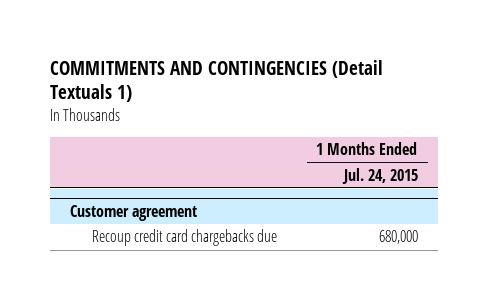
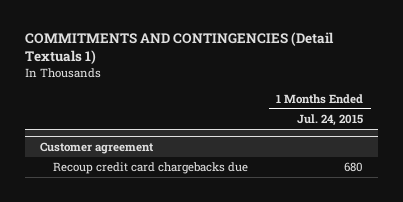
@ Customer agreement
- Recoup credit card chargebacks due | 680,000
+ Recoup credit card chargebacks due | 680

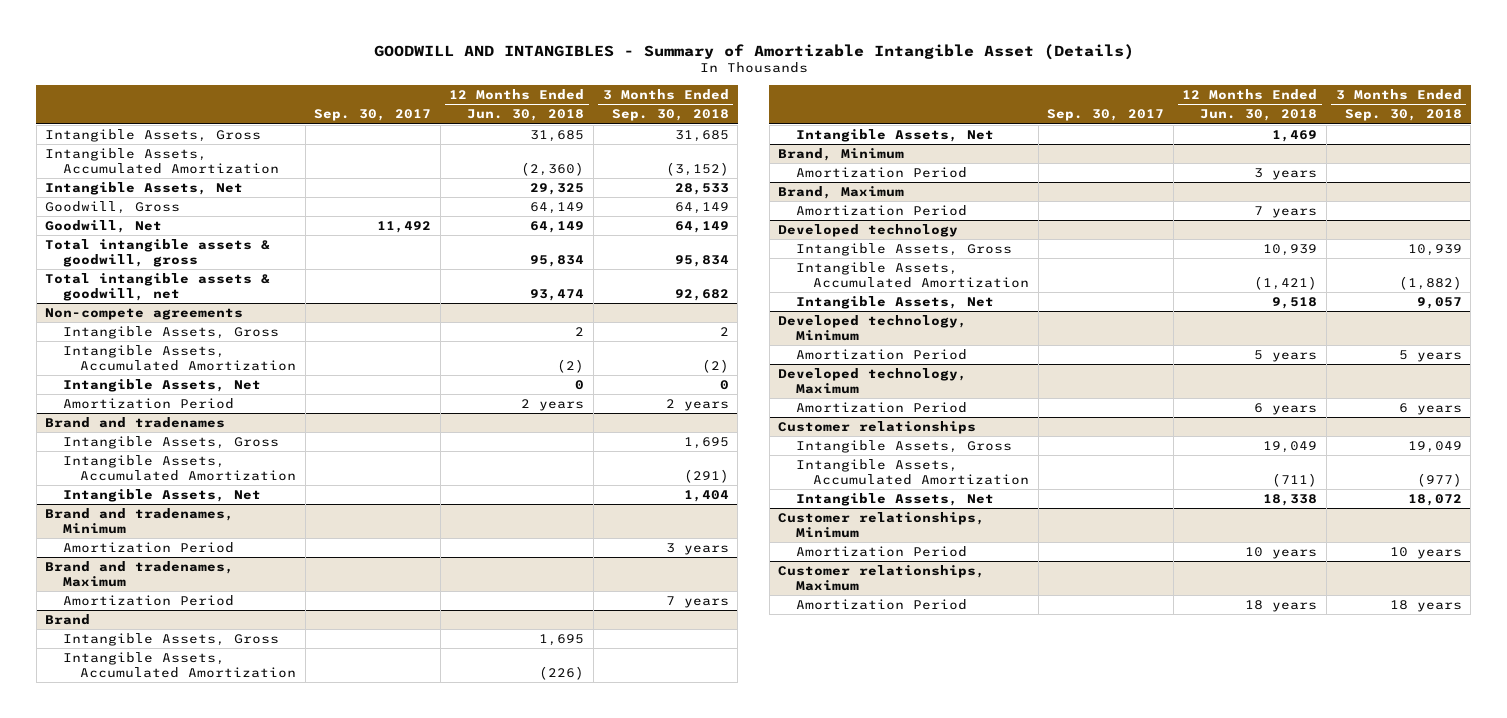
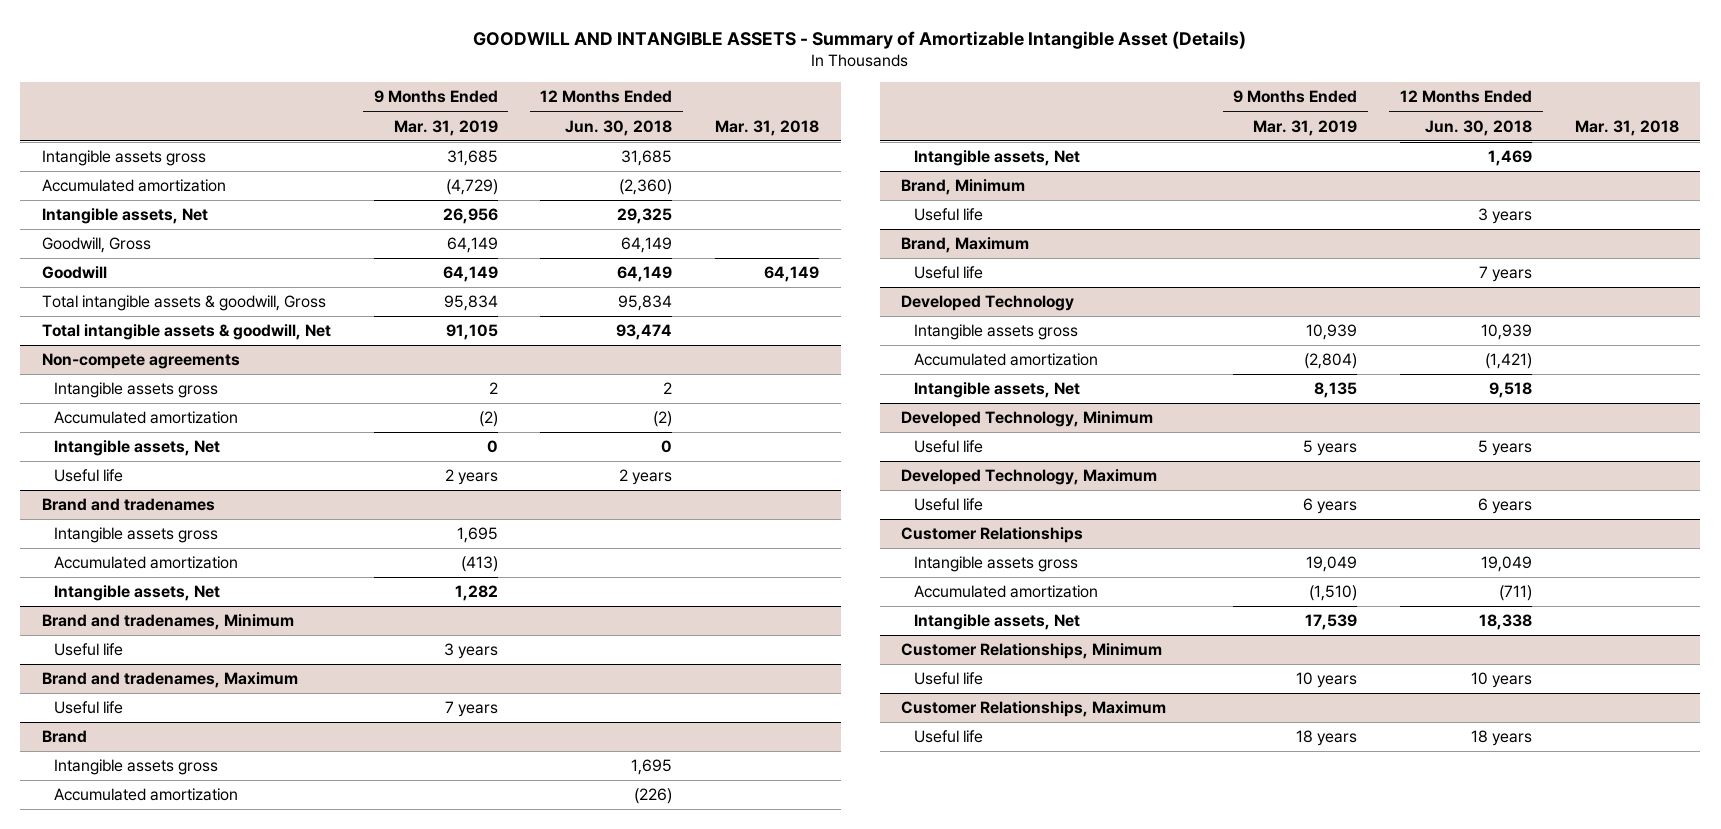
- GOODWILL AND INTANGIBLES - Summary of Amortizable Intangible Asset (Details)
+ GOODWILL AND INTANGIBLE ASSETS - Summary of Amortizable Intangible Asset (Details)
- | Sep. 30, 2017 | 12 Months Ended Jun. 30, 2018 | 3 Months Ended Sep. 30, 2018
+ | 9 Months Ended Mar. 31, 2019 | 12 Months Ended Jun. 30, 2018 | Mar. 31, 2018
- Intangible Assets, Gross | | 31,685 | 31,685
- Intangible Assets, Accumulated Amortization | | (2,360) | (3,152)
- Intangible Assets, Net | | 29,325 | 28,533
+ Intangible assets gross | 31,685 | 31,685 |
+ Accumulated amortization | (4,729) | (2,360) |
+ Intangible assets, Net | 26,956 | 29,325 |
- Goodwill, Net | 11,492 | 64,149 | 64,149
- Total intangible assets & goodwill, gross | | 95,834 | 95,834
- Total intangible assets & goodwill, net | | 93,474 | 92,682
+ Goodwill | 64,149 | 64,149 | 64,149
+ Total intangible assets & goodwill, Gross | 95,834 | 95,834 |
+ Total intangible assets & goodwill, Net | 91,105 | 93,474 |
@ Non-compete agreements
- Intangible Assets, Gross | | 2 | 2
- Intangible Assets, Accumulated Amortization | | (2) | (2)
- Intangible Assets, Net | | 0 | 0
- Amortization Period | | 2 years | 2 years
+ Intangible assets gross | 2 | 2 |
+ Accumulated amortization | (2) | (2) |
+ Intangible assets, Net | 0 | 0 |
+ Useful life | 2 years | 2 years |
@ Brand and tradenames
- Intangible Assets, Gross | | | 1,695
- Intangible Assets, Accumulated Amortization | | | (291)
- Intangible Assets, Net | | | 1,404
+ Intangible assets gross | 1,695 | |
+ Accumulated amortization | (413) | |
+ Intangible assets, Net | 1,282 | |
@ Brand and tradenames, Minimum
- Amortization Period | | | 3 years
+ Useful life | 3 years | |
@ Brand and tradenames, Maximum
- Amortization Period | | | 7 years
+ Useful life | 7 years | |
@ Brand
- Intangible Assets, Gross | | 1,695 |
- Intangible Assets, Accumulated Amortization | | (226) |
- Intangible Assets, Net | | 1,469 |
+ Intangible assets gross | | 1,695 |
+ Accumulated amortization | | (226) |
+ Intangible assets, Net | | 1,469 |
@ Brand, Minimum
- Amortization Period | | 3 years |
+ Useful life | | 3 years |
@ Brand, Maximum
- Amortization Period | | 7 years |
- Developed technology
- Intangible Assets, Gross | | 10,939 | 10,939
- Intangible Assets, Accumulated Amortization | | (1,421) | (1,882)
- Intangible Assets, Net | | 9,518 | 9,057
- Developed technology, Minimum
- Amortization Period | | 5 years | 5 years
- Developed technology, Maximum
- Amortization Period | | 6 years | 6 years
- Customer relationships
- Intangible Assets, Gross | | 19,049 | 19,049
- Intangible Assets, Accumulated Amortization | | (711) | (977)
- Intangible Assets, Net | | 18,338 | 18,072
- Customer relationships, Minimum
- Amortization Period | | 10 years | 10 years
- Customer relationships, Maximum
- Amortization Period | | 18 years | 18 years
@ Brand, Maximum
+ Useful life | | 7 years |
+ Developed Technology
+ Intangible assets gross | 10,939 | 10,939 |
+ Accumulated amortization | (2,804) | (1,421) |
+ Intangible assets, Net | 8,135 | 9,518 |
+ Developed Technology, Minimum
+ Useful life | 5 years | 5 years |
+ Developed Technology, Maximum
+ Useful life | 6 years | 6 years |
+ Customer Relationships
+ Intangible assets gross | 19,049 | 19,049 |
+ Accumulated amortization | (1,510) | (711) |
+ Intangible assets, Net | 17,539 | 18,338 |
+ Customer Relationships, Minimum
+ Useful life | 10 years | 10 years |
+ Customer Relationships, Maximum
+ Useful life | 18 years | 18 years |

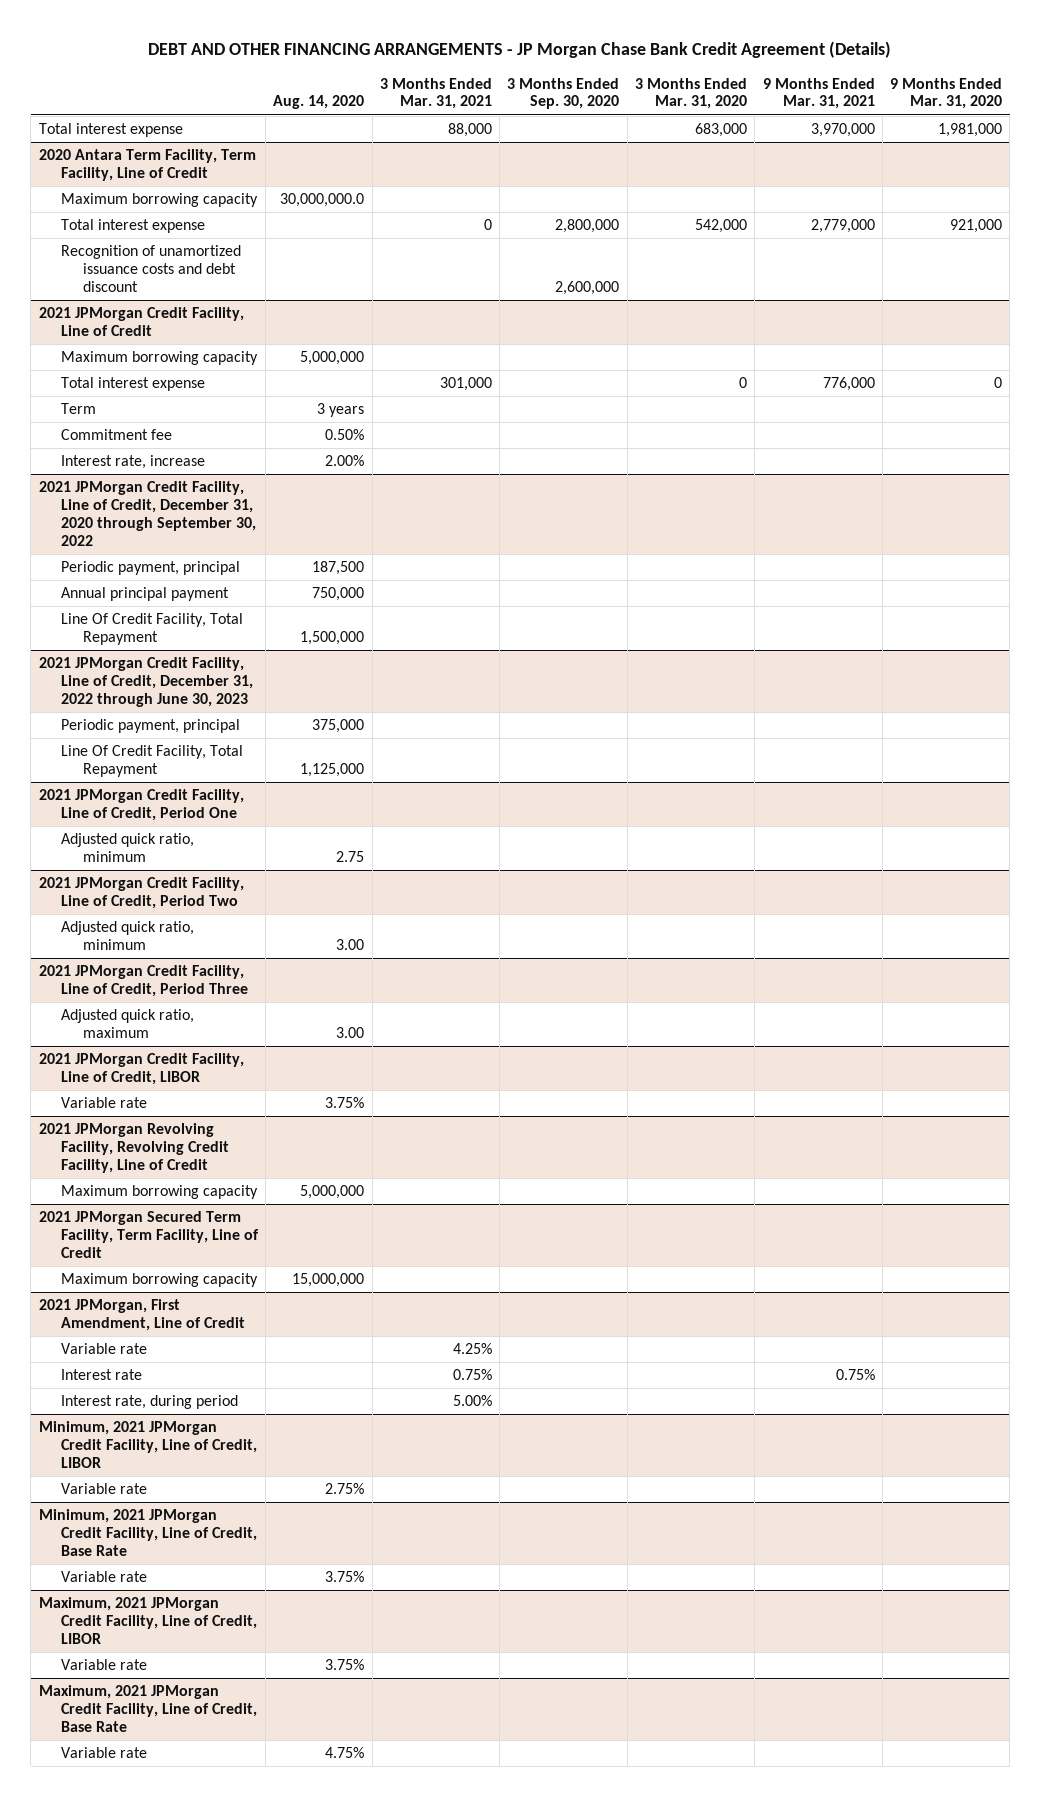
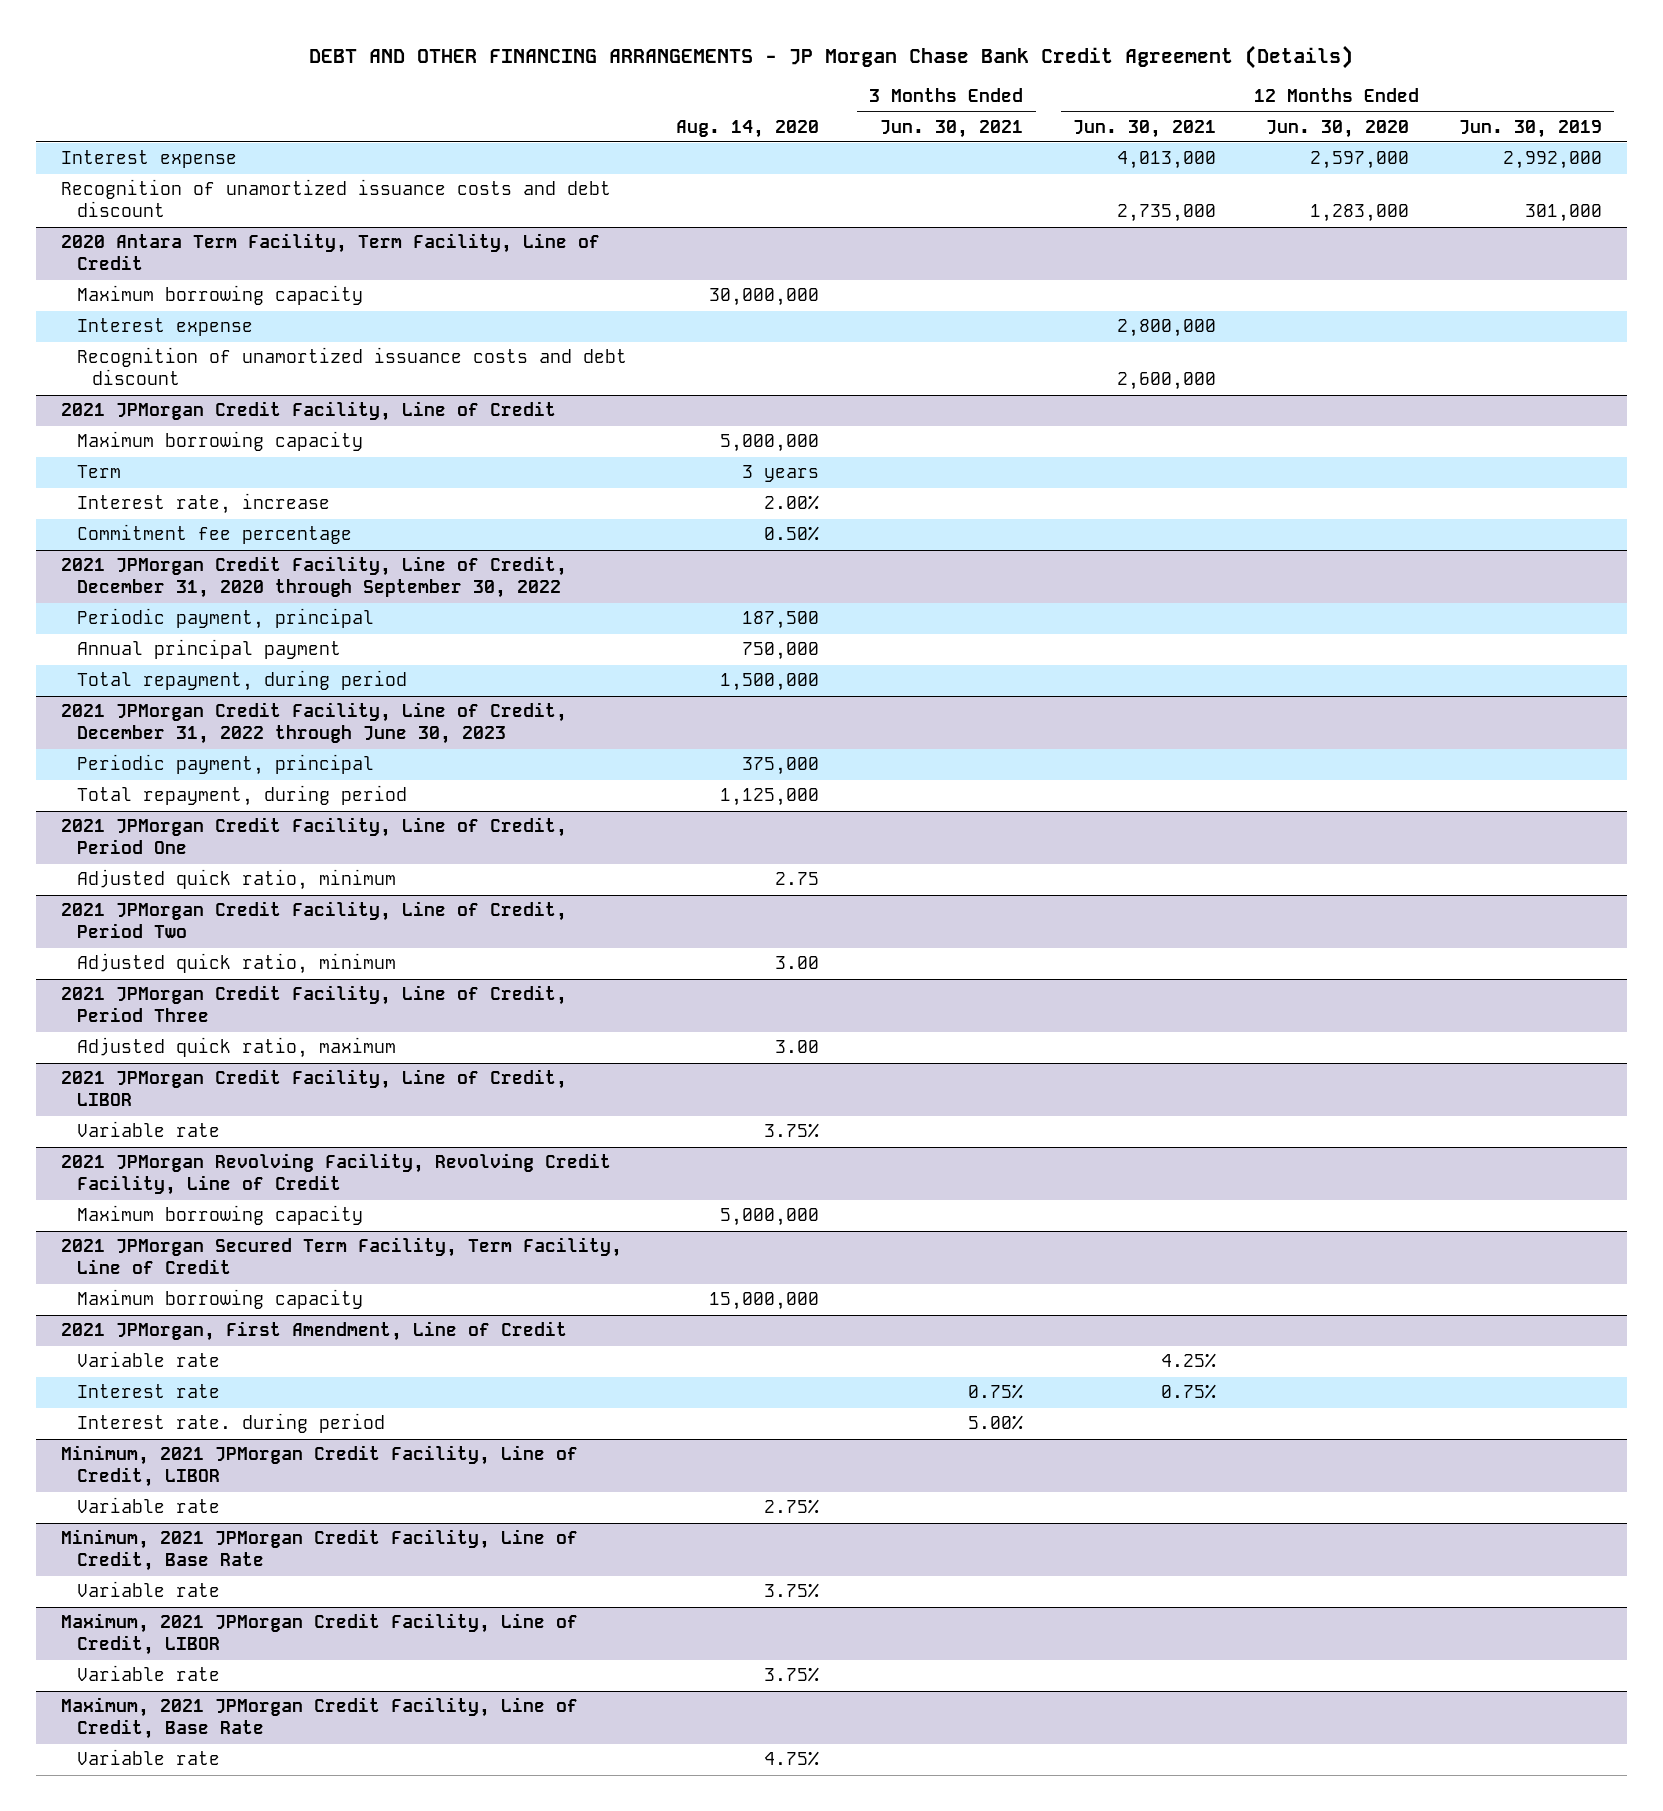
- | Aug. 14, 2020 | 3 Months Ended Mar. 31, 2021 | 3 Months Ended Sep. 30, 2020 | 3 Months Ended Mar. 31, 2020 | 9 Months Ended Mar. 31, 2021 | 9 Months Ended Mar. 31, 2020
+ | Aug. 14, 2020 | 3 Months Ended Jun. 30, 2021 | 12 Months Ended Jun. 30, 2021 | 12 Months Ended Jun. 30, 2020 | 12 Months Ended Jun. 30, 2019
- Total interest expense | | 88,000 | | 683,000 | 3,970,000 | 1,981,000
+ Interest expense | | | 4,013,000 | 2,597,000 | 2,992,000
+ Recognition of unamortized issuance costs and debt discount | | | 2,735,000 | 1,283,000 | 301,000
@ 2020 Antara Term Facility, Term Facility, Line of Credit
- Maximum borrowing capacity | 30,000,000.0 | | | | |
- Total interest expense | | 0 | 2,800,000 | 542,000 | 2,779,000 | 921,000
+ Maximum borrowing capacity | 30,000,000 | | | |
+ Interest expense | | | 2,800,000 | |
@ 2021 JPMorgan Credit Facility, Line of Credit
- Total interest expense | | 301,000 | | 0 | 776,000 | 0
- Commitment fee | 0.50% | | | | |
+ Commitment fee percentage | 0.50% | | | |
@ 2021 JPMorgan Credit Facility, Line of Credit, December 31, 2020 through September 30, 2022
- Line Of Credit Facility, Total Repayment | 1,500,000 | | | | |
+ Total repayment, during period | 1,500,000 | | | |
@ 2021 JPMorgan Credit Facility, Line of Credit, December 31, 2022 through June 30, 2023
- Line Of Credit Facility, Total Repayment | 1,125,000 | | | | |
+ Total repayment, during period | 1,125,000 | | | |
@ 2021 JPMorgan, First Amendment, Line of Credit
- Interest rate, during period | | 5.00% | | | |
+ Interest rate. during period | | 5.00% | | |

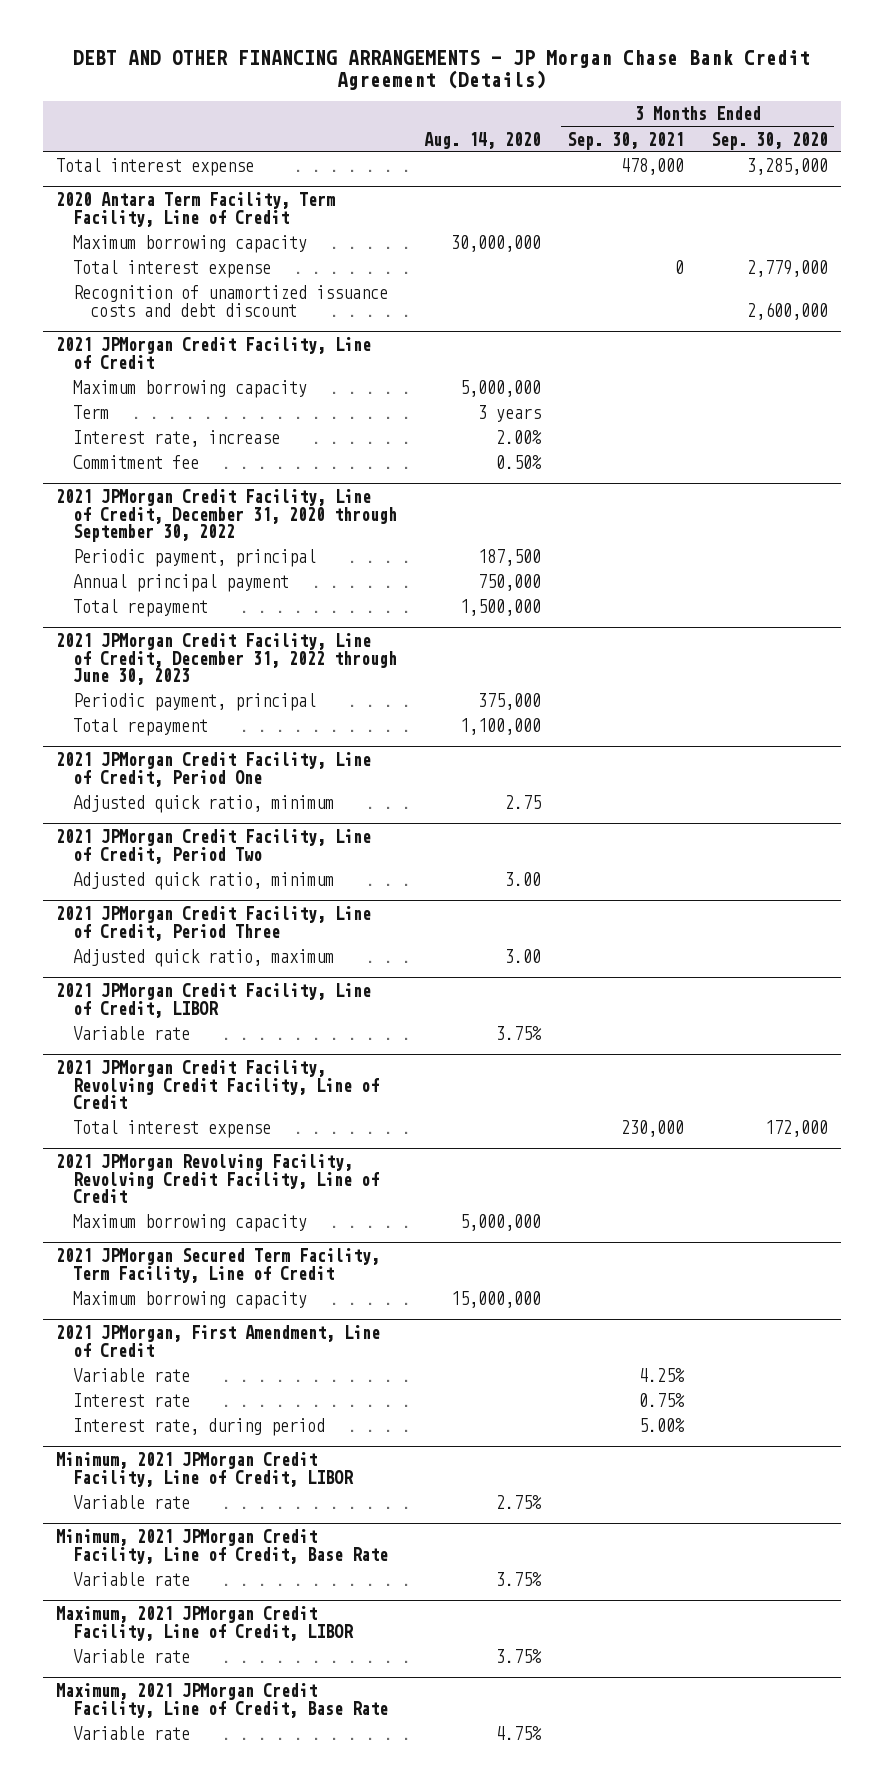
- | Aug. 14, 2020 | 3 Months Ended Jun. 30, 2021 | 12 Months Ended Jun. 30, 2021 | 12 Months Ended Jun. 30, 2020 | 12 Months Ended Jun. 30, 2019
+ | Aug. 14, 2020 | 3 Months Ended Sep. 30, 2021 | 3 Months Ended Sep. 30, 2020
- Interest expense | | | 4,013,000 | 2,597,000 | 2,992,000
- Recognition of unamortized issuance costs and debt discount | | | 2,735,000 | 1,283,000 | 301,000
+ Total interest expense | | 478,000 | 3,285,000
@ 2020 Antara Term Facility, Term Facility, Line of Credit
- Interest expense | | | 2,800,000 | |
+ Total interest expense | | 0 | 2,779,000
@ 2021 JPMorgan Credit Facility, Line of Credit
- Commitment fee percentage | 0.50% | | | |
+ Commitment fee | 0.50% | |
@ 2021 JPMorgan Credit Facility, Line of Credit, December 31, 2020 through September 30, 2022
- Total repayment, during period | 1,500,000 | | | |
+ Total repayment | 1,500,000 | |
@ 2021 JPMorgan Credit Facility, Line of Credit, December 31, 2022 through June 30, 2023
- Total repayment, during period | 1,125,000 | | | |
+ Total repayment | 1,100,000 | |
+ 2021 JPMorgan Credit Facility, Revolving Credit Facility, Line of Credit
+ Total interest expense | | 230,000 | 172,000
@ 2021 JPMorgan, First Amendment, Line of Credit
- Interest rate. during period | | 5.00% | | |
+ Interest rate, during period | | 5.00% |

